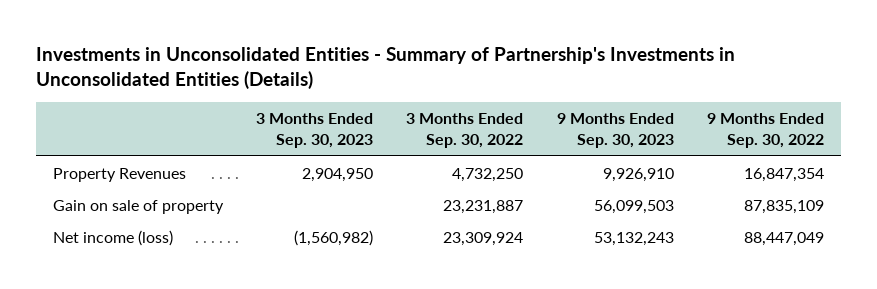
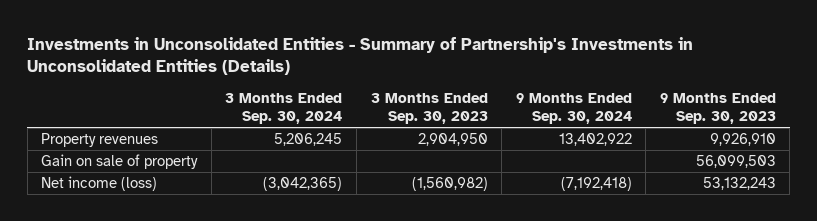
- | 3 Months Ended Sep. 30, 2023 | 3 Months Ended Sep. 30, 2022 | 9 Months Ended Sep. 30, 2023 | 9 Months Ended Sep. 30, 2022
+ | 3 Months Ended Sep. 30, 2024 | 3 Months Ended Sep. 30, 2023 | 9 Months Ended Sep. 30, 2024 | 9 Months Ended Sep. 30, 2023
- Property Revenues | 2,904,950 | 4,732,250 | 9,926,910 | 16,847,354
+ Property revenues | 5,206,245 | 2,904,950 | 13,402,922 | 9,926,910

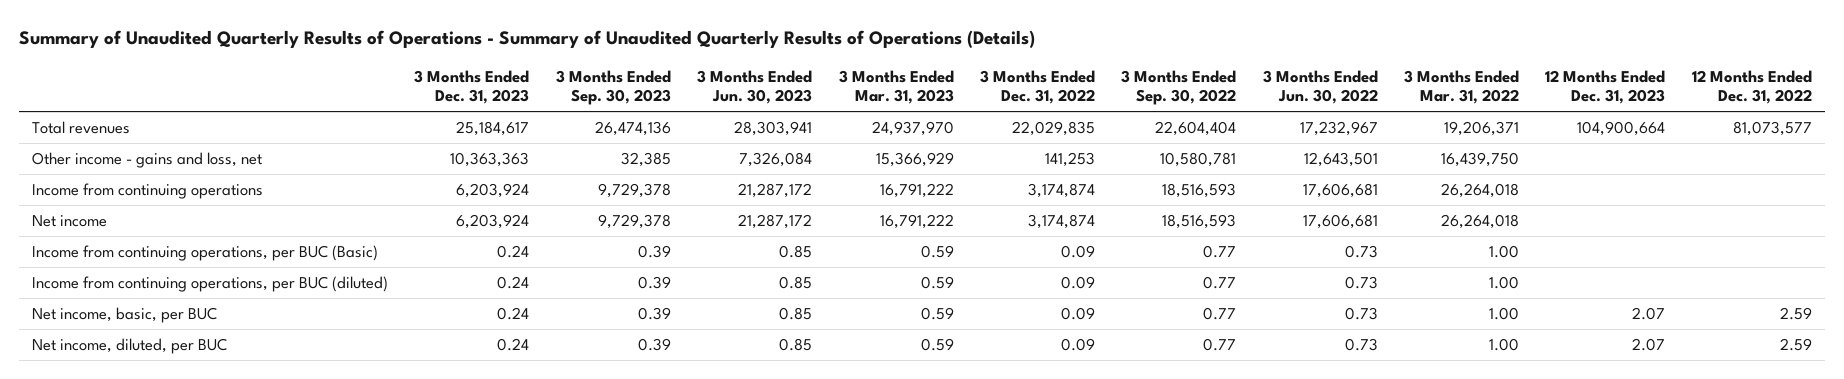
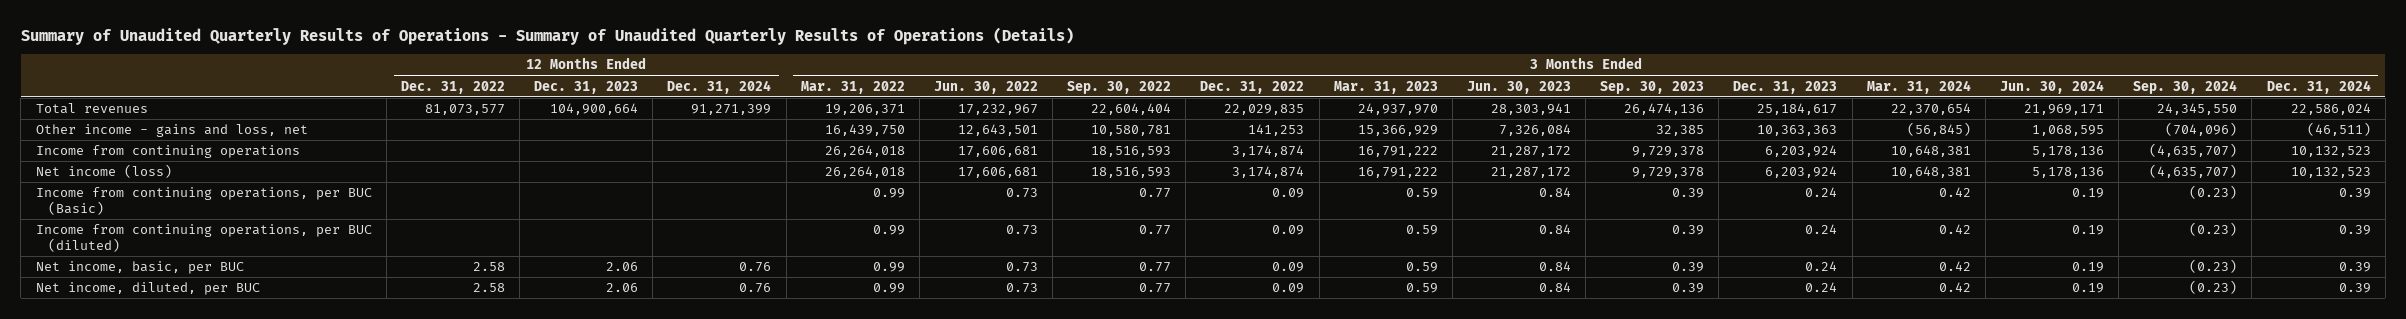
- | 3 Months Ended Dec. 31, 2023 | 3 Months Ended Sep. 30, 2023 | 3 Months Ended Jun. 30, 2023 | 3 Months Ended Mar. 31, 2023 | 3 Months Ended Dec. 31, 2022 | 3 Months Ended Sep. 30, 2022 | 3 Months Ended Jun. 30, 2022 | 3 Months Ended Mar. 31, 2022 | 12 Months Ended Dec. 31, 2023 | 12 Months Ended Dec. 31, 2022
+ | 12 Months Ended Dec. 31, 2022 | 12 Months Ended Dec. 31, 2023 | 12 Months Ended Dec. 31, 2024 | 3 Months Ended Mar. 31, 2022 | 3 Months Ended Jun. 30, 2022 | 3 Months Ended Sep. 30, 2022 | 3 Months Ended Dec. 31, 2022 | 3 Months Ended Mar. 31, 2023 | 3 Months Ended Jun. 30, 2023 | 3 Months Ended Sep. 30, 2023 | 3 Months Ended Dec. 31, 2023 | 3 Months Ended Mar. 31, 2024 | 3 Months Ended Jun. 30, 2024 | 3 Months Ended Sep. 30, 2024 | 3 Months Ended Dec. 31, 2024
- Net income | 6,203,924 | 9,729,378 | 21,287,172 | 16,791,222 | 3,174,874 | 18,516,593 | 17,606,681 | 26,264,018 | |
- Income from continuing operations, per BUC (Basic) | 0.24 | 0.39 | 0.85 | 0.59 | 0.09 | 0.77 | 0.73 | 1.00 | |
- Income from continuing operations, per BUC (diluted) | 0.24 | 0.39 | 0.85 | 0.59 | 0.09 | 0.77 | 0.73 | 1.00 | |
- Net income, basic, per BUC | 0.24 | 0.39 | 0.85 | 0.59 | 0.09 | 0.77 | 0.73 | 1.00 | 2.07 | 2.59
- Net income, diluted, per BUC | 0.24 | 0.39 | 0.85 | 0.59 | 0.09 | 0.77 | 0.73 | 1.00 | 2.07 | 2.59
+ Net income (loss) | | | | 26,264,018 | 17,606,681 | 18,516,593 | 3,174,874 | 16,791,222 | 21,287,172 | 9,729,378 | 6,203,924 | 10,648,381 | 5,178,136 | (4,635,707) | 10,132,523
+ Income from continuing operations, per BUC (Basic) | | | | 0.99 | 0.73 | 0.77 | 0.09 | 0.59 | 0.84 | 0.39 | 0.24 | 0.42 | 0.19 | (0.23) | 0.39
+ Income from continuing operations, per BUC (diluted) | | | | 0.99 | 0.73 | 0.77 | 0.09 | 0.59 | 0.84 | 0.39 | 0.24 | 0.42 | 0.19 | (0.23) | 0.39
+ Net income, basic, per BUC | 2.58 | 2.06 | 0.76 | 0.99 | 0.73 | 0.77 | 0.09 | 0.59 | 0.84 | 0.39 | 0.24 | 0.42 | 0.19 | (0.23) | 0.39
+ Net income, diluted, per BUC | 2.58 | 2.06 | 0.76 | 0.99 | 0.73 | 0.77 | 0.09 | 0.59 | 0.84 | 0.39 | 0.24 | 0.42 | 0.19 | (0.23) | 0.39

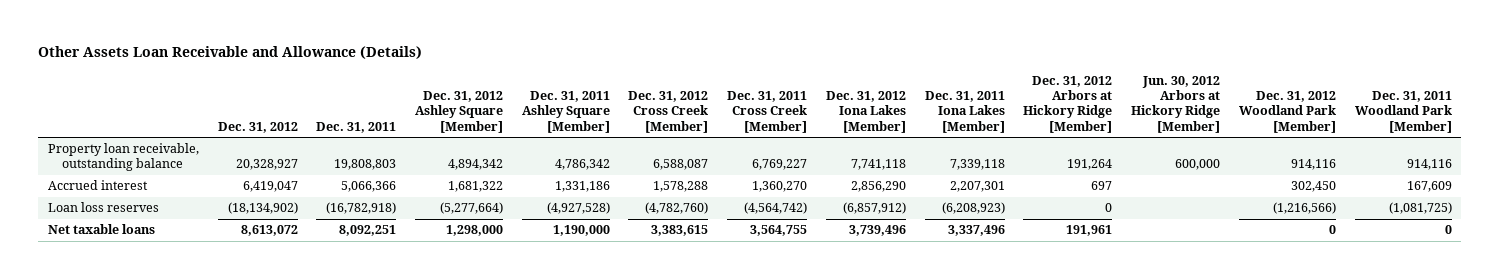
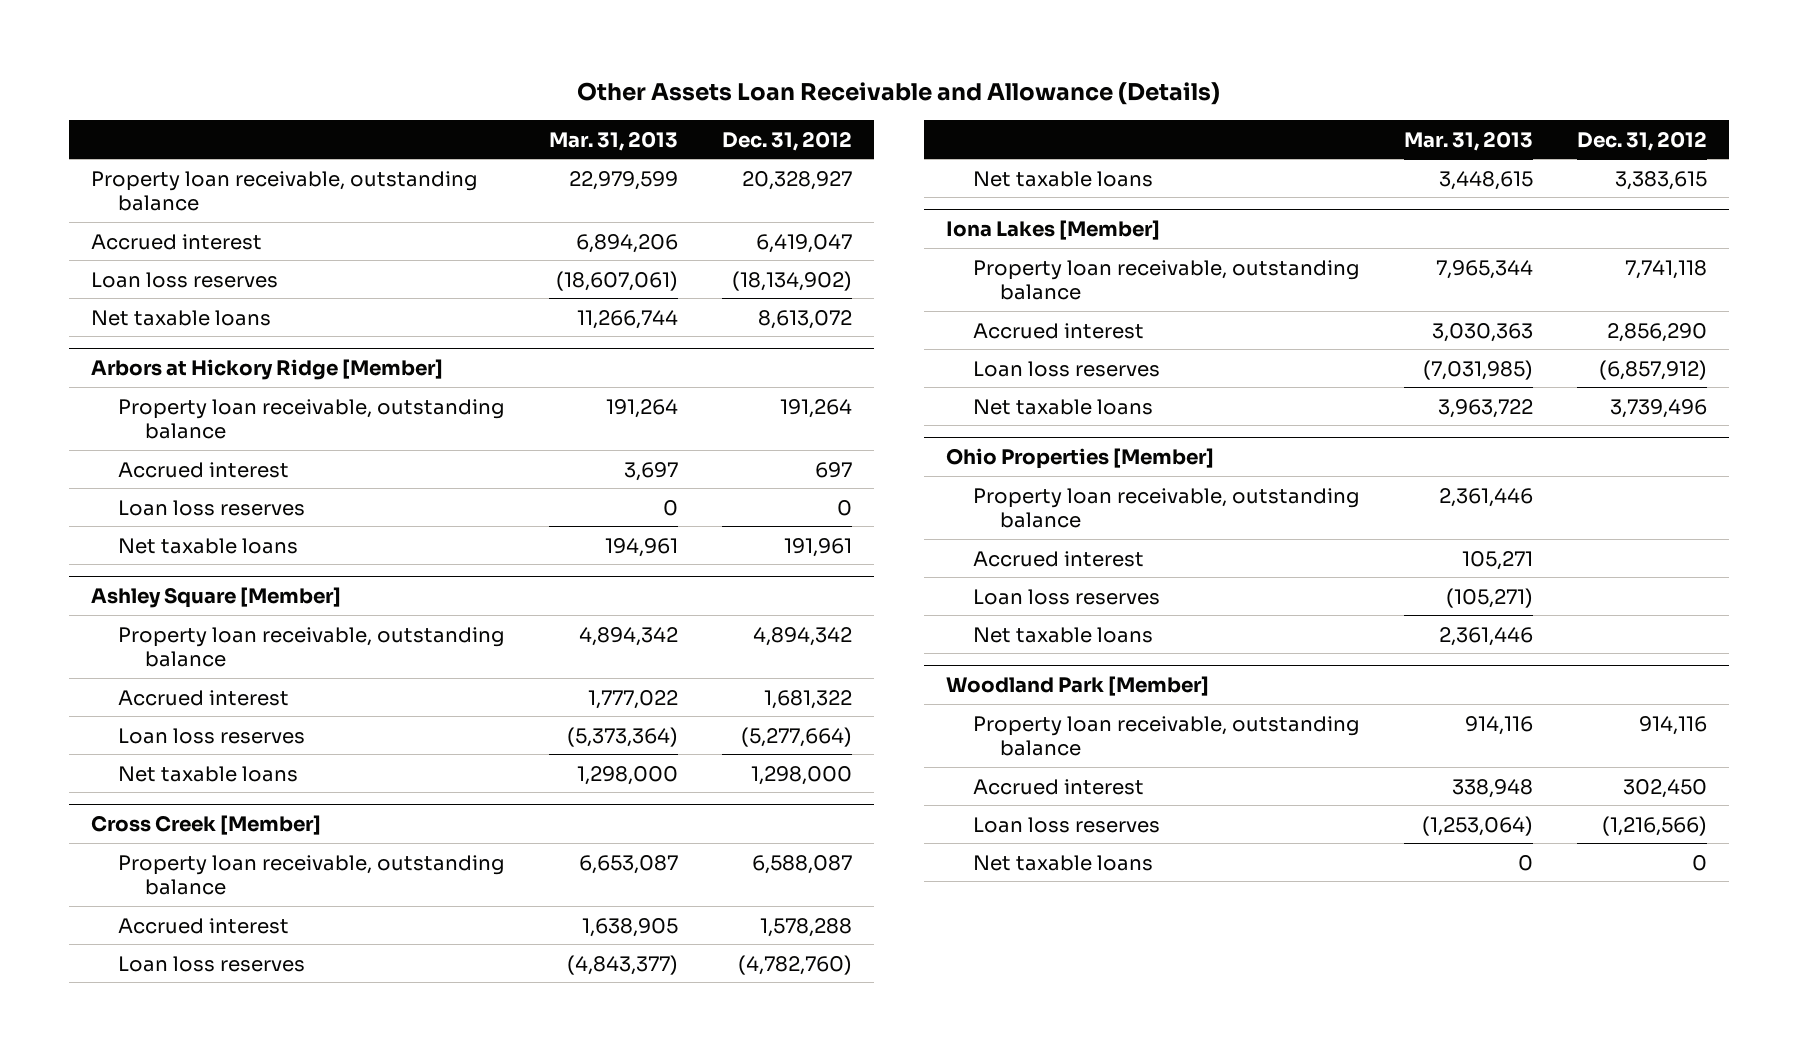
- | Dec. 31, 2012 | Dec. 31, 2011 | Dec. 31, 2012 Ashley Square [Member] | Dec. 31, 2011 Ashley Square [Member] | Dec. 31, 2012 Cross Creek [Member] | Dec. 31, 2011 Cross Creek [Member] | Dec. 31, 2012 Iona Lakes [Member] | Dec. 31, 2011 Iona Lakes [Member] | Dec. 31, 2012 Arbors at Hickory Ridge [Member] | Jun. 30, 2012 Arbors at Hickory Ridge [Member] | Dec. 31, 2012 Woodland Park [Member] | Dec. 31, 2011 Woodland Park [Member]
+ | Mar. 31, 2013 | Dec. 31, 2012
+ Arbors at Hickory Ridge [Member]
+ Property loan receivable, outstanding balance | 191,264 | 191,264
+ Accrued interest | 3,697 | 697
+ Loan loss reserves | 0 | 0
+ Net taxable loans | 194,961 | 191,961
+ Ashley Square [Member]
+ Property loan receivable, outstanding balance | 4,894,342 | 4,894,342
+ Accrued interest | 1,777,022 | 1,681,322
+ Loan loss reserves | (5,373,364) | (5,277,664)
+ Net taxable loans | 1,298,000 | 1,298,000
+ Cross Creek [Member]
+ Property loan receivable, outstanding balance | 6,653,087 | 6,588,087
+ Accrued interest | 1,638,905 | 1,578,288
+ Loan loss reserves | (4,843,377) | (4,782,760)
+ Net taxable loans | 3,448,615 | 3,383,615
+ Iona Lakes [Member]
+ Property loan receivable, outstanding balance | 7,965,344 | 7,741,118
+ Accrued interest | 3,030,363 | 2,856,290
+ Loan loss reserves | (7,031,985) | (6,857,912)
+ Net taxable loans | 3,963,722 | 3,739,496
+ Ohio Properties [Member]
+ Property loan receivable, outstanding balance | 2,361,446 |
+ Accrued interest | 105,271 |
+ Loan loss reserves | (105,271) |
+ Net taxable loans | 2,361,446 |
+ Woodland Park [Member]
+ Property loan receivable, outstanding balance | 914,116 | 914,116
+ Accrued interest | 338,948 | 302,450
+ Loan loss reserves | (1,253,064) | (1,216,566)
+ Net taxable loans | 0 | 0

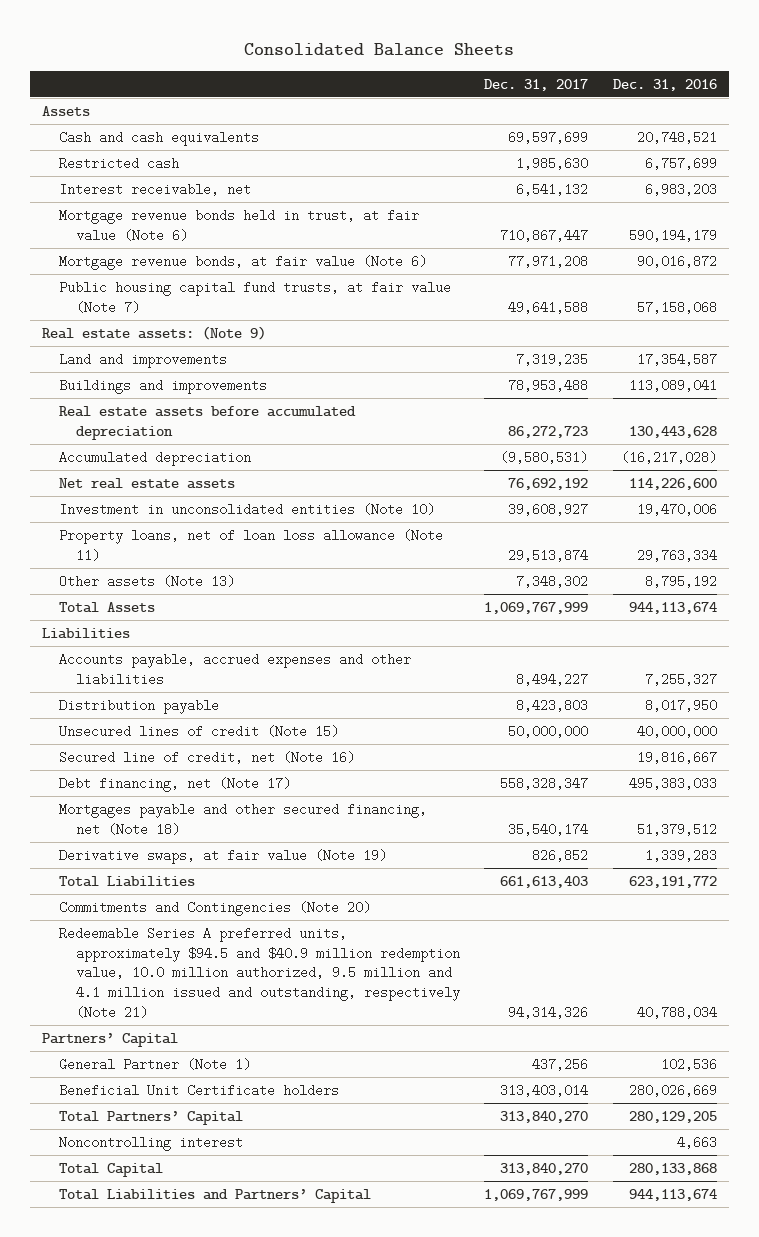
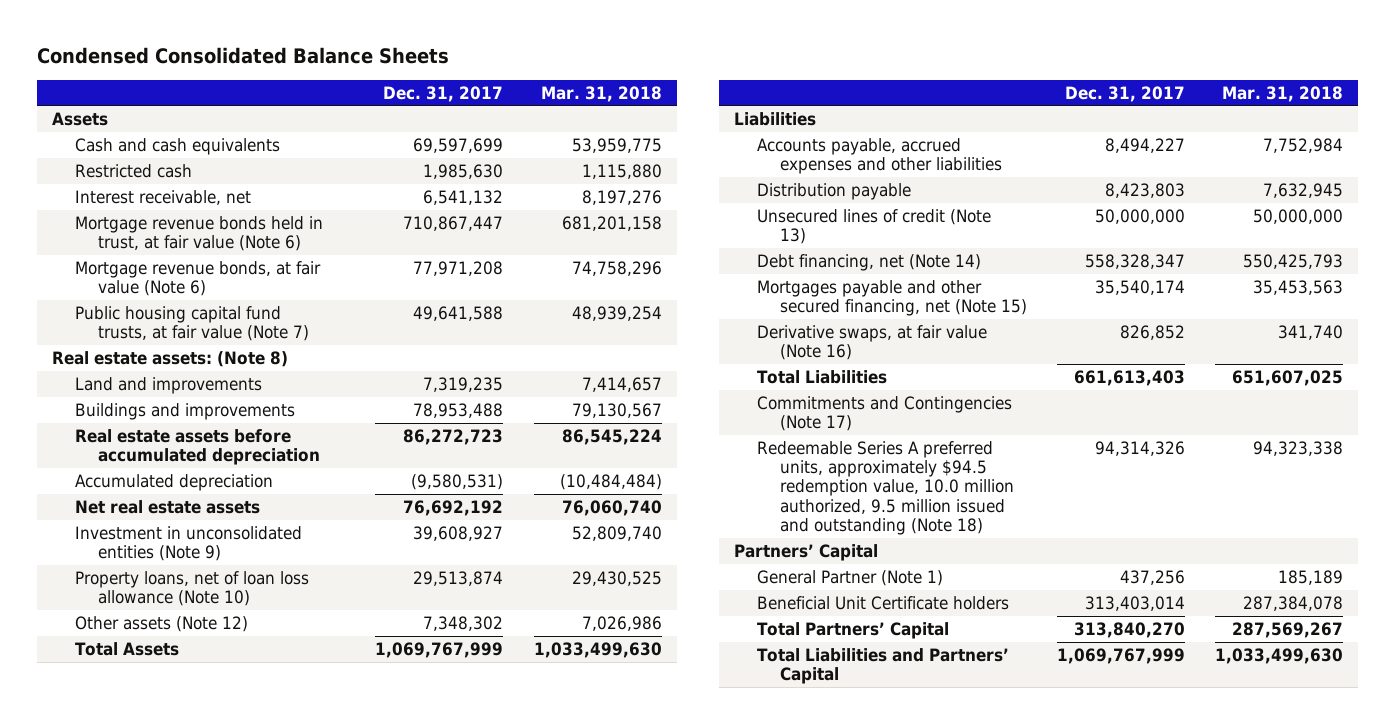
- Consolidated Balance Sheets
+ Condensed Consolidated Balance Sheets
- | Dec. 31, 2017 | Dec. 31, 2016
+ | Dec. 31, 2017 | Mar. 31, 2018
- Real estate assets: (Note 9)
+ Real estate assets: (Note 8)
- Investment in unconsolidated entities (Note 10) | 39,608,927 | 19,470,006
- Property loans, net of loan loss allowance (Note 11) | 29,513,874 | 29,763,334
- Other assets (Note 13) | 7,348,302 | 8,795,192
+ Investment in unconsolidated entities (Note 9) | 39,608,927 | 52,809,740
+ Property loans, net of loan loss allowance (Note 10) | 29,513,874 | 29,430,525
+ Other assets (Note 12) | 7,348,302 | 7,026,986
- Unsecured lines of credit (Note 15) | 50,000,000 | 40,000,000
- Secured line of credit, net (Note 16) | | 19,816,667
- Debt financing, net (Note 17) | 558,328,347 | 495,383,033
- Mortgages payable and other secured financing, net (Note 18) | 35,540,174 | 51,379,512
- Derivative swaps, at fair value (Note 19) | 826,852 | 1,339,283
+ Unsecured lines of credit (Note 13) | 50,000,000 | 50,000,000
+ Debt financing, net (Note 14) | 558,328,347 | 550,425,793
+ Mortgages payable and other secured financing, net (Note 15) | 35,540,174 | 35,453,563
+ Derivative swaps, at fair value (Note 16) | 826,852 | 341,740
- Commitments and Contingencies (Note 20)
- Redeemable Series A preferred units, approximately $94.5 and $40.9 million redemption value, 10.0 million authorized, 9.5 million and 4.1 million issued and outstanding, respectively (Note 21) | 94,314,326 | 40,788,034
+ Commitments and Contingencies (Note 17)
+ Redeemable Series A preferred units, approximately $94.5 redemption value, 10.0 million authorized, 9.5 million issued and outstanding (Note 18) | 94,314,326 | 94,323,338
- Noncontrolling interest | | 4,663
- Total Capital | 313,840,270 | 280,133,868

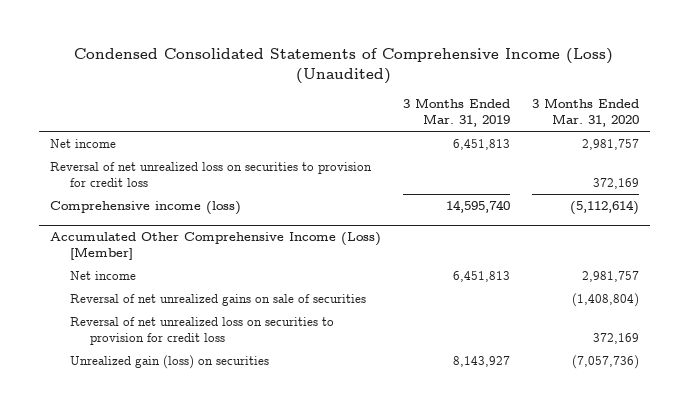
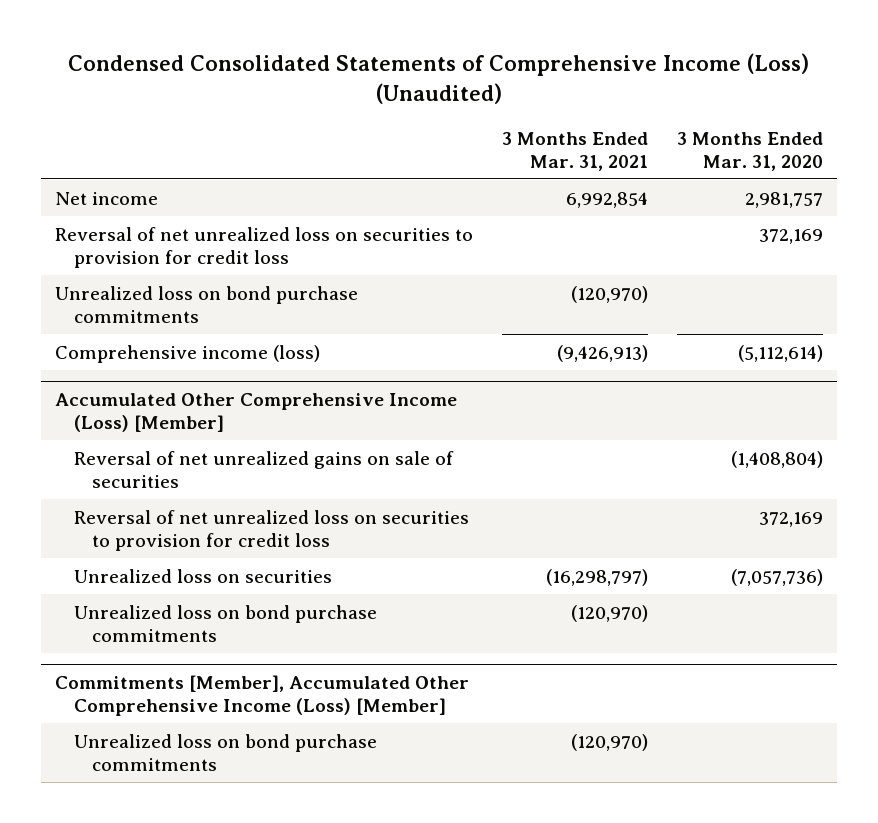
- | 3 Months Ended Mar. 31, 2019 | 3 Months Ended Mar. 31, 2020
+ | 3 Months Ended Mar. 31, 2021 | 3 Months Ended Mar. 31, 2020
+ Unrealized loss on bond purchase commitments | (120,970) |
@ Accumulated Other Comprehensive Income (Loss) [Member]
- Net income | 6,451,813 | 2,981,757
- Unrealized gain (loss) on securities | 8,143,927 | (7,057,736)
+ Unrealized loss on securities | (16,298,797) | (7,057,736)
+ Unrealized loss on bond purchase commitments | (120,970) |
+ Commitments [Member], Accumulated Other Comprehensive Income (Loss) [Member]
+ Unrealized loss on bond purchase commitments | (120,970) |

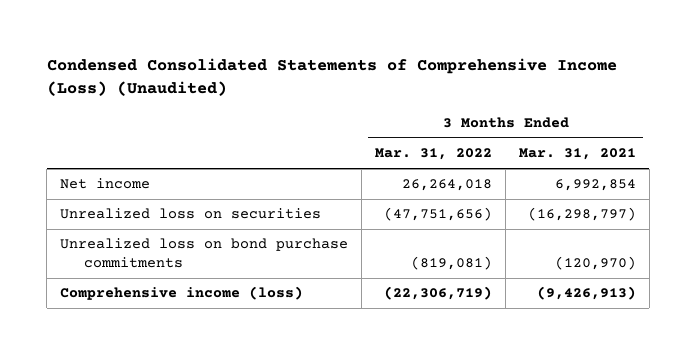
- | 3 Months Ended Mar. 31, 2021 | 3 Months Ended Mar. 31, 2020
+ | 3 Months Ended Mar. 31, 2022 | 3 Months Ended Mar. 31, 2021
- Reversal of net unrealized loss on securities to provision for credit loss | | 372,169
- Unrealized loss on bond purchase commitments | (120,970) |
- Accumulated Other Comprehensive Income (Loss) [Member]
- Reversal of net unrealized gains on sale of securities | | (1,408,804)
- Reversal of net unrealized loss on securities to provision for credit loss | | 372,169
- Commitments [Member], Accumulated Other Comprehensive Income (Loss) [Member]
- Unrealized loss on bond purchase commitments | (120,970) |
moved down: Comprehensive income (loss) | (22,306,719) | (9,426,913)

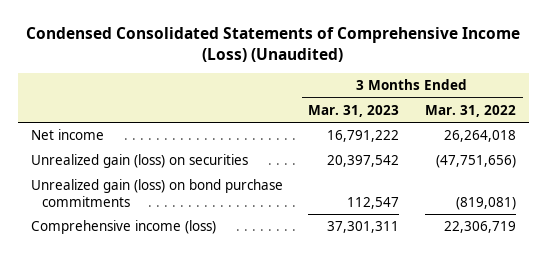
- | 3 Months Ended Mar. 31, 2022 | 3 Months Ended Mar. 31, 2021
+ | 3 Months Ended Mar. 31, 2023 | 3 Months Ended Mar. 31, 2022
- Unrealized loss on securities | (47,751,656) | (16,298,797)
- Unrealized loss on bond purchase commitments | (819,081) | (120,970)
- Comprehensive income (loss) | (22,306,719) | (9,426,913)
+ Unrealized gain (loss) on securities | 20,397,542 | (47,751,656)
+ Unrealized gain (loss) on bond purchase commitments | 112,547 | (819,081)
+ Comprehensive income (loss) | 37,301,311 | 22,306,719

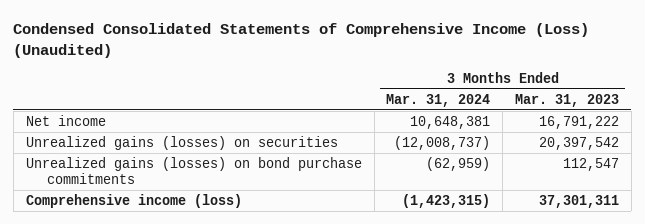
- | 3 Months Ended Mar. 31, 2023 | 3 Months Ended Mar. 31, 2022
+ | 3 Months Ended Mar. 31, 2024 | 3 Months Ended Mar. 31, 2023
- Unrealized gain (loss) on securities | 20,397,542 | (47,751,656)
- Unrealized gain (loss) on bond purchase commitments | 112,547 | (819,081)
+ Unrealized gains (losses) on securities | (12,008,737) | 20,397,542
+ Unrealized gains (losses) on bond purchase commitments | (62,959) | 112,547

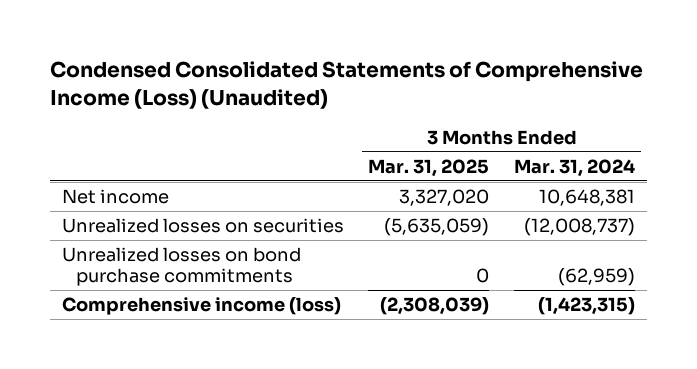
- | 3 Months Ended Mar. 31, 2024 | 3 Months Ended Mar. 31, 2023
+ | 3 Months Ended Mar. 31, 2025 | 3 Months Ended Mar. 31, 2024
- Unrealized gains (losses) on securities | (12,008,737) | 20,397,542
- Unrealized gains (losses) on bond purchase commitments | (62,959) | 112,547
+ Unrealized losses on securities | (5,635,059) | (12,008,737)
+ Unrealized losses on bond purchase commitments | 0 | (62,959)

